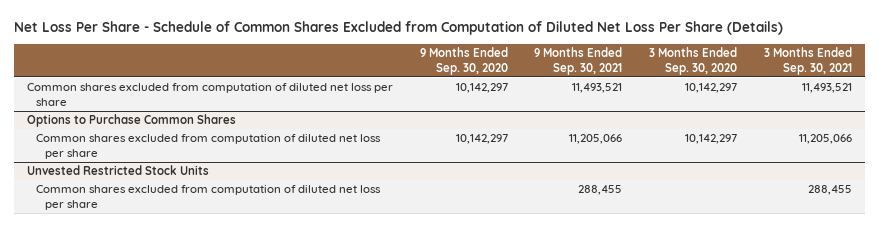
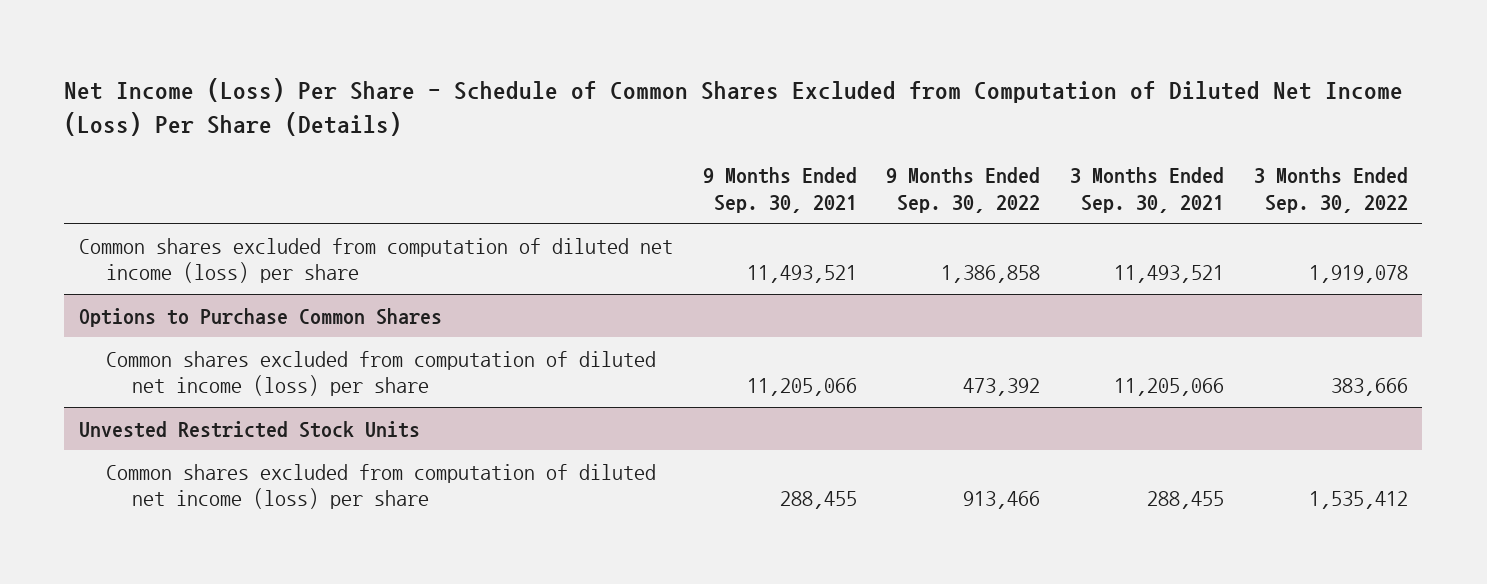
- Net Loss Per Share - Schedule of Common Shares Excluded from Computation of Diluted Net Loss Per Share (Details)
+ Net Income (Loss) Per Share - Schedule of Common Shares Excluded from Computation of Diluted Net Income (Loss) Per Share (Details)
- | 9 Months Ended Sep. 30, 2020 | 9 Months Ended Sep. 30, 2021 | 3 Months Ended Sep. 30, 2020 | 3 Months Ended Sep. 30, 2021
+ | 9 Months Ended Sep. 30, 2021 | 9 Months Ended Sep. 30, 2022 | 3 Months Ended Sep. 30, 2021 | 3 Months Ended Sep. 30, 2022
- Common shares excluded from computation of diluted net loss per share | 10,142,297 | 11,493,521 | 10,142,297 | 11,493,521
+ Common shares excluded from computation of diluted net income (loss) per share | 11,493,521 | 1,386,858 | 11,493,521 | 1,919,078
@ Options to Purchase Common Shares
- Common shares excluded from computation of diluted net loss per share | 10,142,297 | 11,205,066 | 10,142,297 | 11,205,066
+ Common shares excluded from computation of diluted net income (loss) per share | 11,205,066 | 473,392 | 11,205,066 | 383,666
@ Unvested Restricted Stock Units
- Common shares excluded from computation of diluted net loss per share | | 288,455 | | 288,455
+ Common shares excluded from computation of diluted net income (loss) per share | 288,455 | 913,466 | 288,455 | 1,535,412

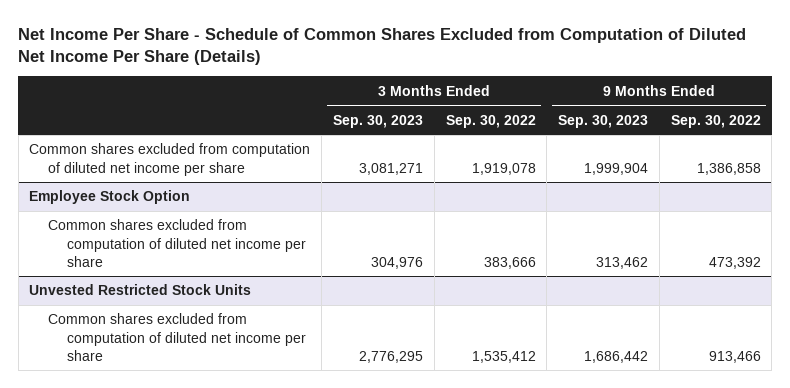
- Net Income (Loss) Per Share - Schedule of Common Shares Excluded from Computation of Diluted Net Income (Loss) Per Share (Details)
+ Net Income Per Share - Schedule of Common Shares Excluded from Computation of Diluted Net Income Per Share (Details)
- | 9 Months Ended Sep. 30, 2021 | 9 Months Ended Sep. 30, 2022 | 3 Months Ended Sep. 30, 2021 | 3 Months Ended Sep. 30, 2022
+ | 3 Months Ended Sep. 30, 2023 | 3 Months Ended Sep. 30, 2022 | 9 Months Ended Sep. 30, 2023 | 9 Months Ended Sep. 30, 2022
- Common shares excluded from computation of diluted net income (loss) per share | 11,493,521 | 1,386,858 | 11,493,521 | 1,919,078
- Options to Purchase Common Shares
- Common shares excluded from computation of diluted net income (loss) per share | 11,205,066 | 473,392 | 11,205,066 | 383,666
+ Common shares excluded from computation of diluted net income per share | 3,081,271 | 1,919,078 | 1,999,904 | 1,386,858
+ Employee Stock Option
+ Common shares excluded from computation of diluted net income per share | 304,976 | 383,666 | 313,462 | 473,392
@ Unvested Restricted Stock Units
- Common shares excluded from computation of diluted net income (loss) per share | 288,455 | 913,466 | 288,455 | 1,535,412
+ Common shares excluded from computation of diluted net income per share | 2,776,295 | 1,535,412 | 1,686,442 | 913,466

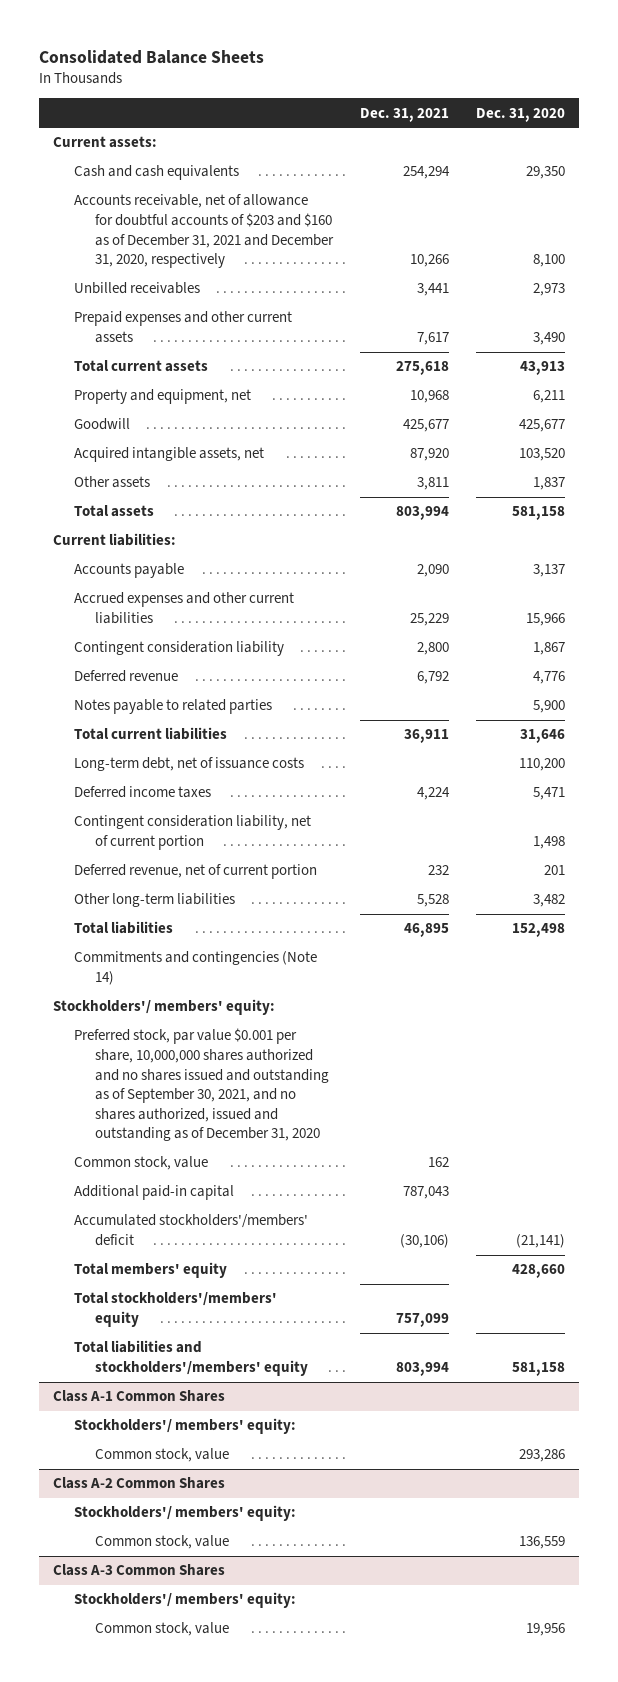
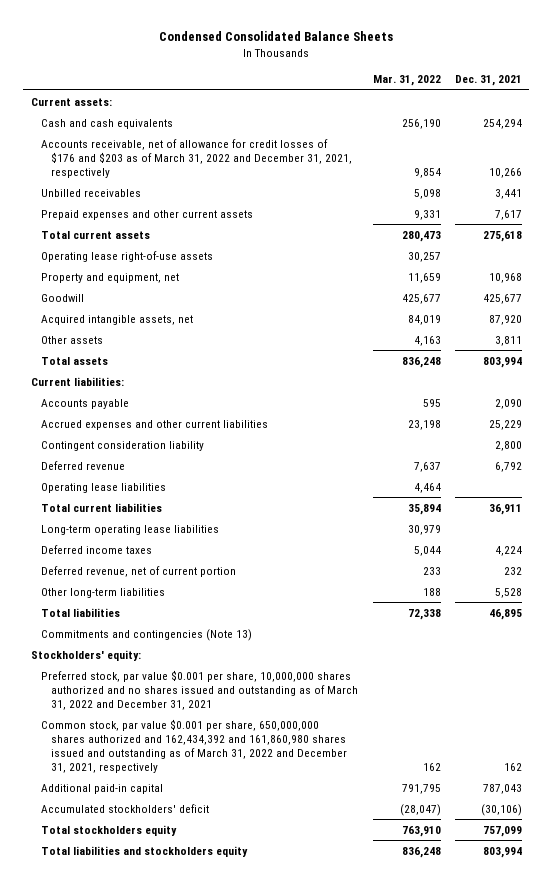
- Consolidated Balance Sheets
+ Condensed Consolidated Balance Sheets
- | Dec. 31, 2021 | Dec. 31, 2020
+ | Mar. 31, 2022 | Dec. 31, 2021
- Accounts receivable, net of allowance for doubtful accounts of $203 and $160 as of December 31, 2021 and December 31, 2020, respectively | 10,266 | 8,100
+ Accounts receivable, net of allowance for credit losses of $176 and $203 as of March 31, 2022 and December 31, 2021, respectively | 9,854 | 10,266
+ Operating lease right-of-use assets | 30,257 |
- Notes payable to related parties | | 5,900
+ Operating lease liabilities | 4,464 |
- Long-term debt, net of issuance costs | | 110,200
+ Long-term operating lease liabilities | 30,979 |
- Contingent consideration liability, net of current portion | | 1,498
- Commitments and contingencies (Note 14)
- Stockholders'/ members' equity:
- Preferred stock, par value $0.001 per share, 10,000,000 shares authorized and no shares issued and outstanding as of September 30, 2021, and no shares authorized, issued and outstanding as of December 31, 2020
- Common stock, value | 162 |
+ Commitments and contingencies (Note 13)
+ Stockholders' equity:
+ Preferred stock, par value $0.001 per share, 10,000,000 shares authorized and no shares issued and outstanding as of March 31, 2022 and December 31, 2021
+ Common stock, par value $0.001 per share, 650,000,000 shares authorized and 162,434,392 and 161,860,980 shares issued and outstanding as of March 31, 2022 and December 31, 2021, respectively | 162 | 162
- Accumulated stockholders'/members' deficit | (30,106) | (21,141)
- Total members' equity | | 428,660
- Total stockholders'/members' equity | 757,099 |
- Total liabilities and stockholders'/members' equity | 803,994 | 581,158
- Class A-1 Common Shares
- Stockholders'/ members' equity:
- Common stock, value | | 293,286
- Class A-2 Common Shares
- Stockholders'/ members' equity:
- Common stock, value | | 136,559
- Class A-3 Common Shares
- Stockholders'/ members' equity:
- Common stock, value | | 19,956
+ Accumulated stockholders' deficit | (28,047) | (30,106)
+ Total stockholders equity | 763,910 | 757,099
+ Total liabilities and stockholders equity | 836,248 | 803,994

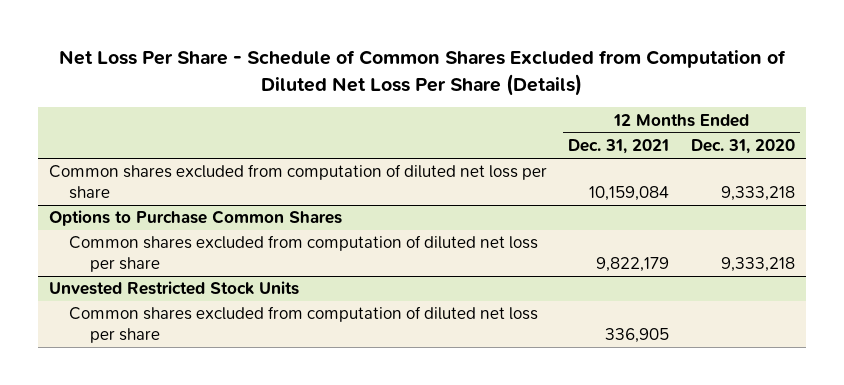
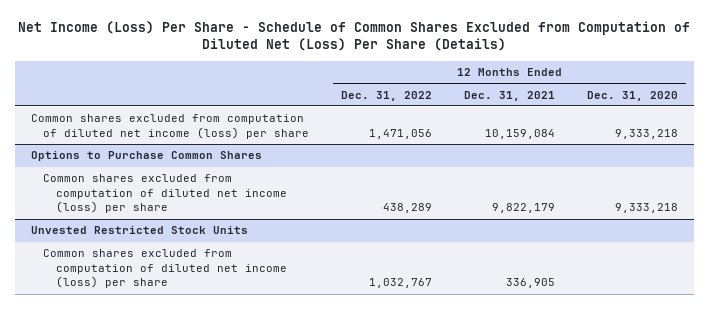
- Net Loss Per Share - Schedule of Common Shares Excluded from Computation of Diluted Net Loss Per Share (Details)
+ Net Income (Loss) Per Share - Schedule of Common Shares Excluded from Computation of Diluted Net (Loss) Per Share (Details)
- | 12 Months Ended Dec. 31, 2021 | 12 Months Ended Dec. 31, 2020
+ | 12 Months Ended Dec. 31, 2022 | 12 Months Ended Dec. 31, 2021 | 12 Months Ended Dec. 31, 2020
- Common shares excluded from computation of diluted net loss per share | 10,159,084 | 9,333,218
+ Common shares excluded from computation of diluted net income (loss) per share | 1,471,056 | 10,159,084 | 9,333,218
@ Options to Purchase Common Shares
- Common shares excluded from computation of diluted net loss per share | 9,822,179 | 9,333,218
+ Common shares excluded from computation of diluted net income (loss) per share | 438,289 | 9,822,179 | 9,333,218
@ Unvested Restricted Stock Units
- Common shares excluded from computation of diluted net loss per share | 336,905 |
+ Common shares excluded from computation of diluted net income (loss) per share | 1,032,767 | 336,905 |

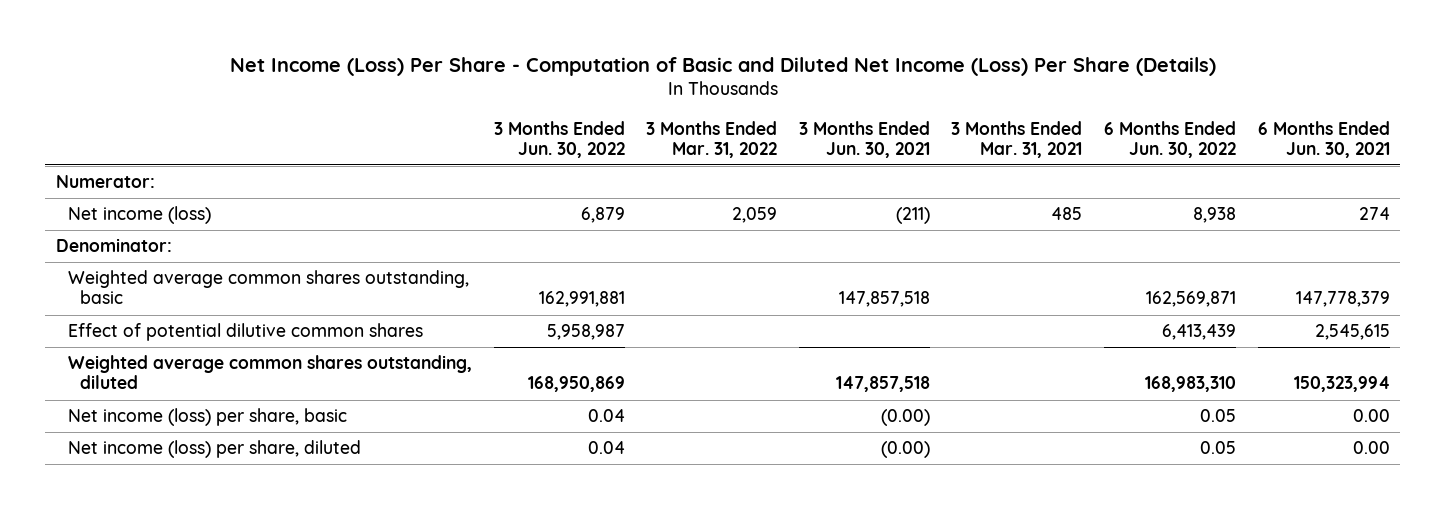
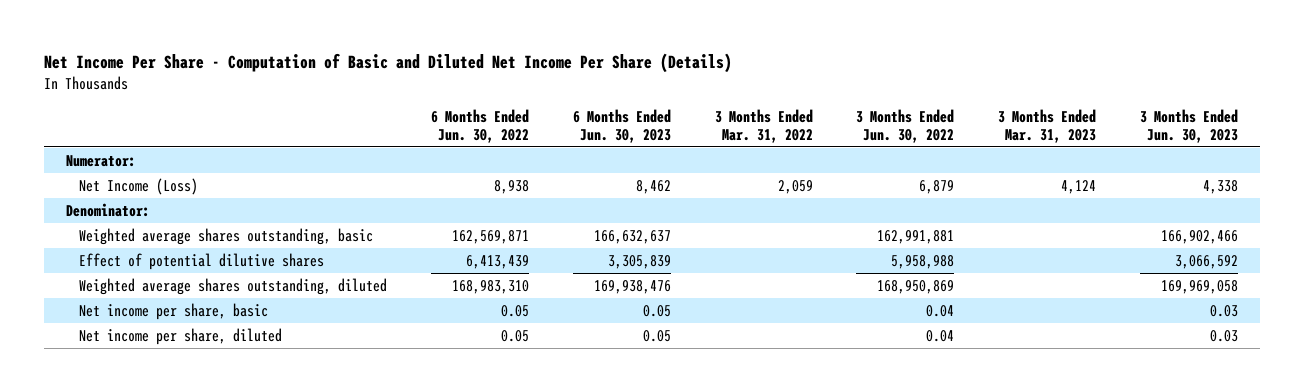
- Net Income (Loss) Per Share - Computation of Basic and Diluted Net Income (Loss) Per Share (Details)
+ Net Income Per Share - Computation of Basic and Diluted Net Income Per Share (Details)
- | 3 Months Ended Jun. 30, 2022 | 3 Months Ended Mar. 31, 2022 | 3 Months Ended Jun. 30, 2021 | 3 Months Ended Mar. 31, 2021 | 6 Months Ended Jun. 30, 2022 | 6 Months Ended Jun. 30, 2021
+ | 6 Months Ended Jun. 30, 2022 | 6 Months Ended Jun. 30, 2023 | 3 Months Ended Mar. 31, 2022 | 3 Months Ended Jun. 30, 2022 | 3 Months Ended Mar. 31, 2023 | 3 Months Ended Jun. 30, 2023
- Net income (loss) | 6,879 | 2,059 | (211) | 485 | 8,938 | 274
+ Net Income (Loss) | 8,938 | 8,462 | 2,059 | 6,879 | 4,124 | 4,338
- Weighted average common shares outstanding, basic | 162,991,881 | | 147,857,518 | | 162,569,871 | 147,778,379
- Effect of potential dilutive common shares | 5,958,987 | | | | 6,413,439 | 2,545,615
- Weighted average common shares outstanding, diluted | 168,950,869 | | 147,857,518 | | 168,983,310 | 150,323,994
- Net income (loss) per share, basic | 0.04 | | (0.00) | | 0.05 | 0.00
- Net income (loss) per share, diluted | 0.04 | | (0.00) | | 0.05 | 0.00
+ Weighted average shares outstanding, basic | 162,569,871 | 166,632,637 | | 162,991,881 | | 166,902,466
+ Effect of potential dilutive shares | 6,413,439 | 3,305,839 | | 5,958,988 | | 3,066,592
+ Weighted average shares outstanding, diluted | 168,983,310 | 169,938,476 | | 168,950,869 | | 169,969,058
+ Net income per share, basic | 0.05 | 0.05 | | 0.04 | | 0.03
+ Net income per share, diluted | 0.05 | 0.05 | | 0.04 | | 0.03

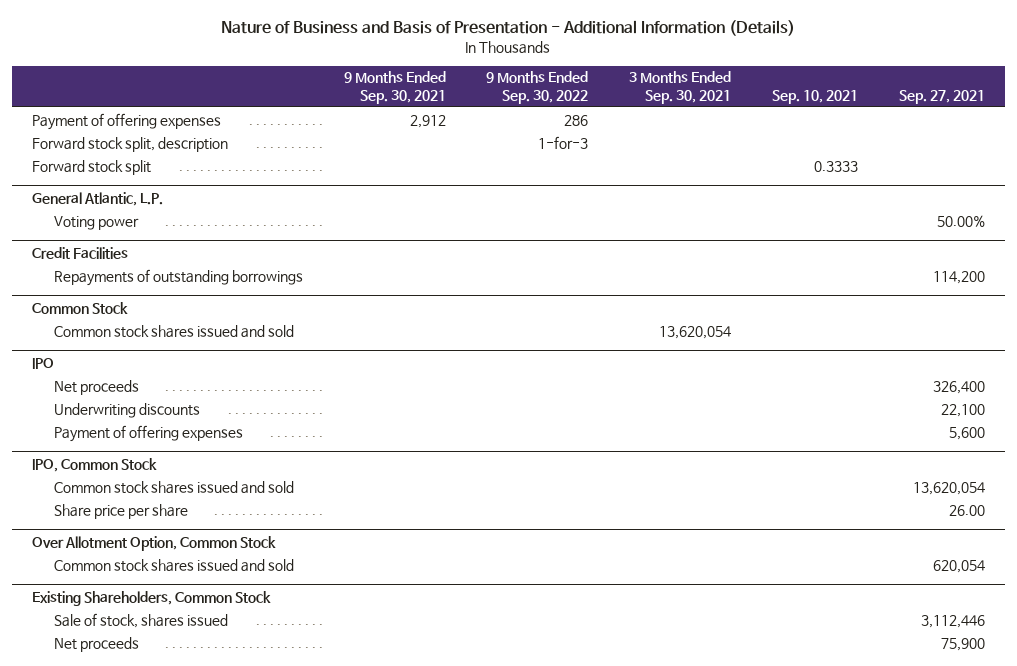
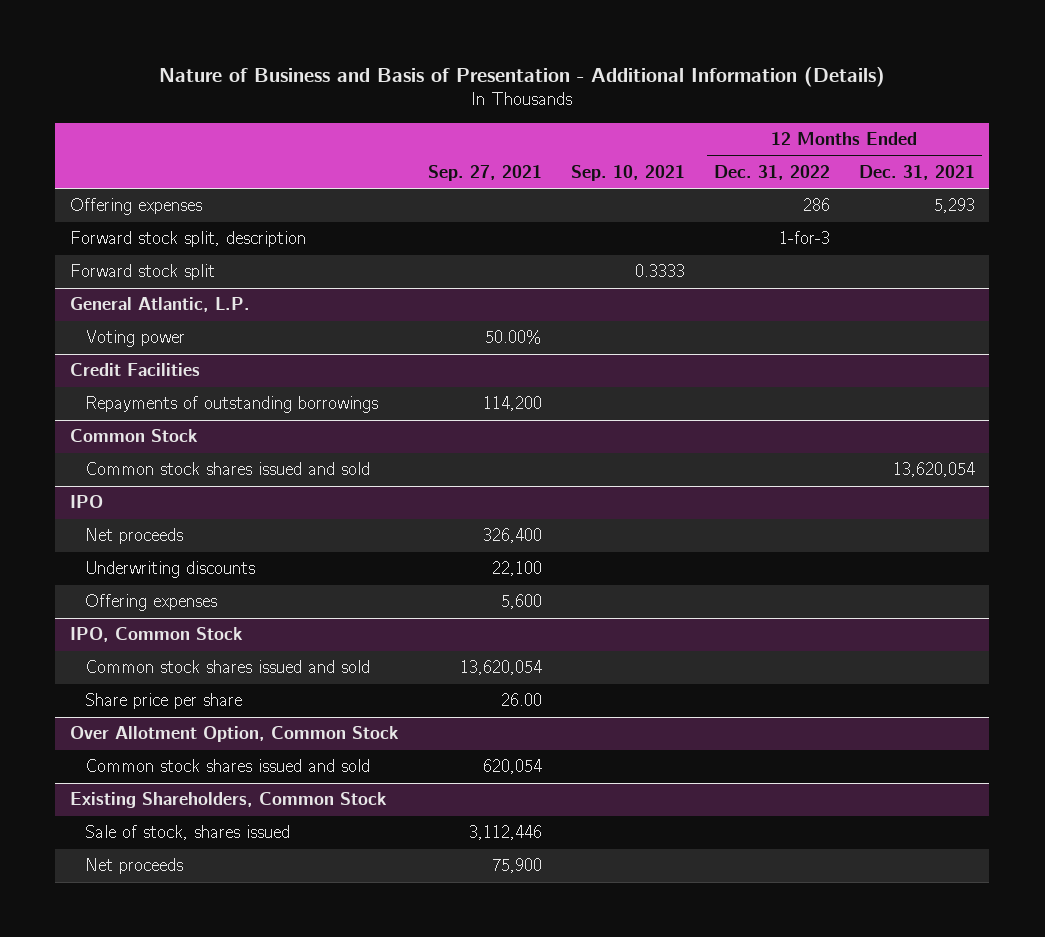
- | 9 Months Ended Sep. 30, 2021 | 9 Months Ended Sep. 30, 2022 | 3 Months Ended Sep. 30, 2021 | Sep. 10, 2021 | Sep. 27, 2021
+ | Sep. 27, 2021 | Sep. 10, 2021 | 12 Months Ended Dec. 31, 2022 | 12 Months Ended Dec. 31, 2021
- Payment of offering expenses | 2,912 | 286 | | |
+ Offering expenses | | | 286 | 5,293
@ IPO
- Payment of offering expenses | | | | | 5,600
+ Offering expenses | 5,600 | | |

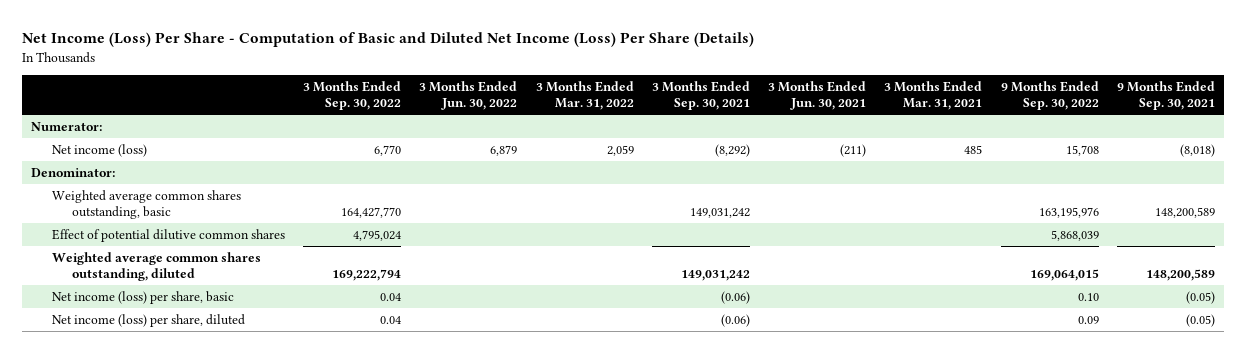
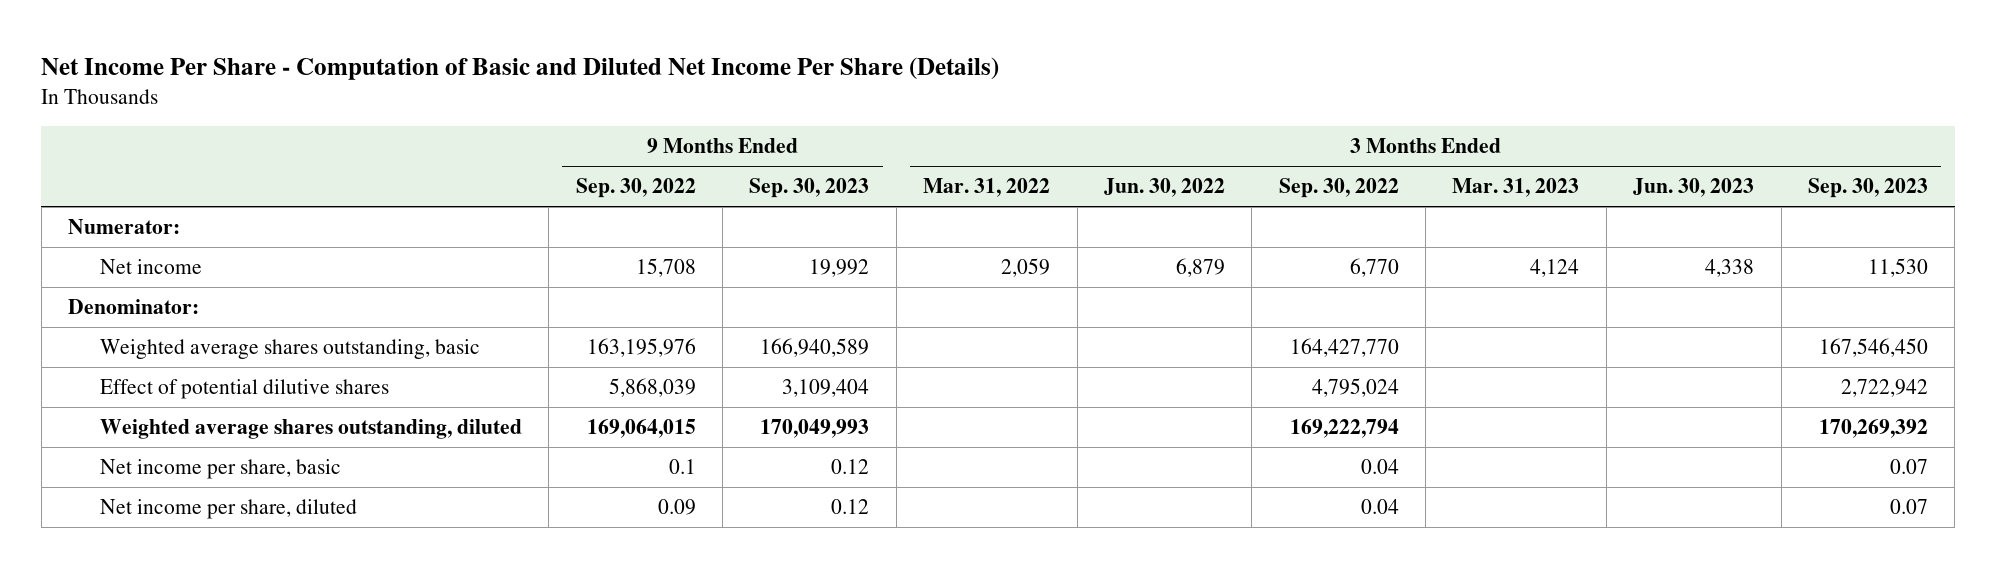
- Net Income (Loss) Per Share - Computation of Basic and Diluted Net Income (Loss) Per Share (Details)
+ Net Income Per Share - Computation of Basic and Diluted Net Income Per Share (Details)
- | 3 Months Ended Sep. 30, 2022 | 3 Months Ended Jun. 30, 2022 | 3 Months Ended Mar. 31, 2022 | 3 Months Ended Sep. 30, 2021 | 3 Months Ended Jun. 30, 2021 | 3 Months Ended Mar. 31, 2021 | 9 Months Ended Sep. 30, 2022 | 9 Months Ended Sep. 30, 2021
+ | 9 Months Ended Sep. 30, 2022 | 9 Months Ended Sep. 30, 2023 | 3 Months Ended Mar. 31, 2022 | 3 Months Ended Jun. 30, 2022 | 3 Months Ended Sep. 30, 2022 | 3 Months Ended Mar. 31, 2023 | 3 Months Ended Jun. 30, 2023 | 3 Months Ended Sep. 30, 2023
- Net income (loss) | 6,770 | 6,879 | 2,059 | (8,292) | (211) | 485 | 15,708 | (8,018)
+ Net income | 15,708 | 19,992 | 2,059 | 6,879 | 6,770 | 4,124 | 4,338 | 11,530
- Weighted average common shares outstanding, basic | 164,427,770 | | | 149,031,242 | | | 163,195,976 | 148,200,589
- Effect of potential dilutive common shares | 4,795,024 | | | | | | 5,868,039 |
- Weighted average common shares outstanding, diluted | 169,222,794 | | | 149,031,242 | | | 169,064,015 | 148,200,589
- Net income (loss) per share, basic | 0.04 | | | (0.06) | | | 0.10 | (0.05)
- Net income (loss) per share, diluted | 0.04 | | | (0.06) | | | 0.09 | (0.05)
+ Weighted average shares outstanding, basic | 163,195,976 | 166,940,589 | | | 164,427,770 | | | 167,546,450
+ Effect of potential dilutive shares | 5,868,039 | 3,109,404 | | | 4,795,024 | | | 2,722,942
+ Weighted average shares outstanding, diluted | 169,064,015 | 170,049,993 | | | 169,222,794 | | | 170,269,392
+ Net income per share, basic | 0.1 | 0.12 | | | 0.04 | | | 0.07
+ Net income per share, diluted | 0.09 | 0.12 | | | 0.04 | | | 0.07

